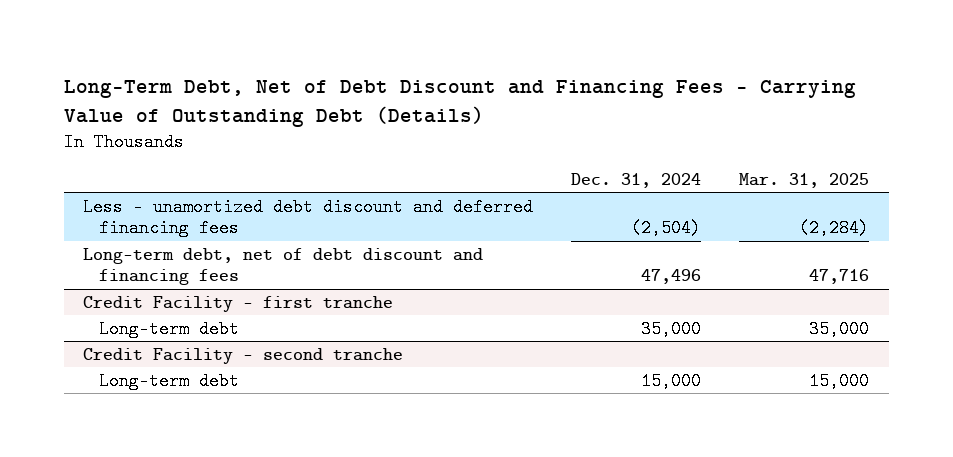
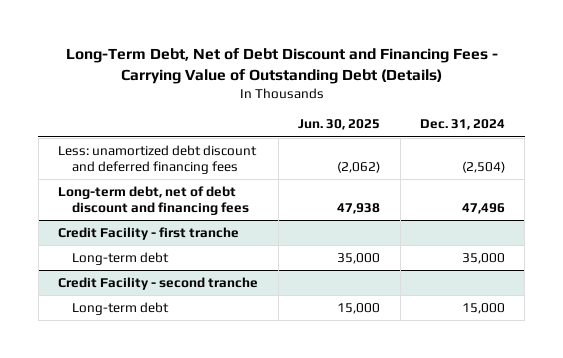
- | Dec. 31, 2024 | Mar. 31, 2025
+ | Jun. 30, 2025 | Dec. 31, 2024
- Less - unamortized debt discount and deferred financing fees | (2,504) | (2,284)
+ Less: unamortized debt discount and deferred financing fees | (2,062) | (2,504)

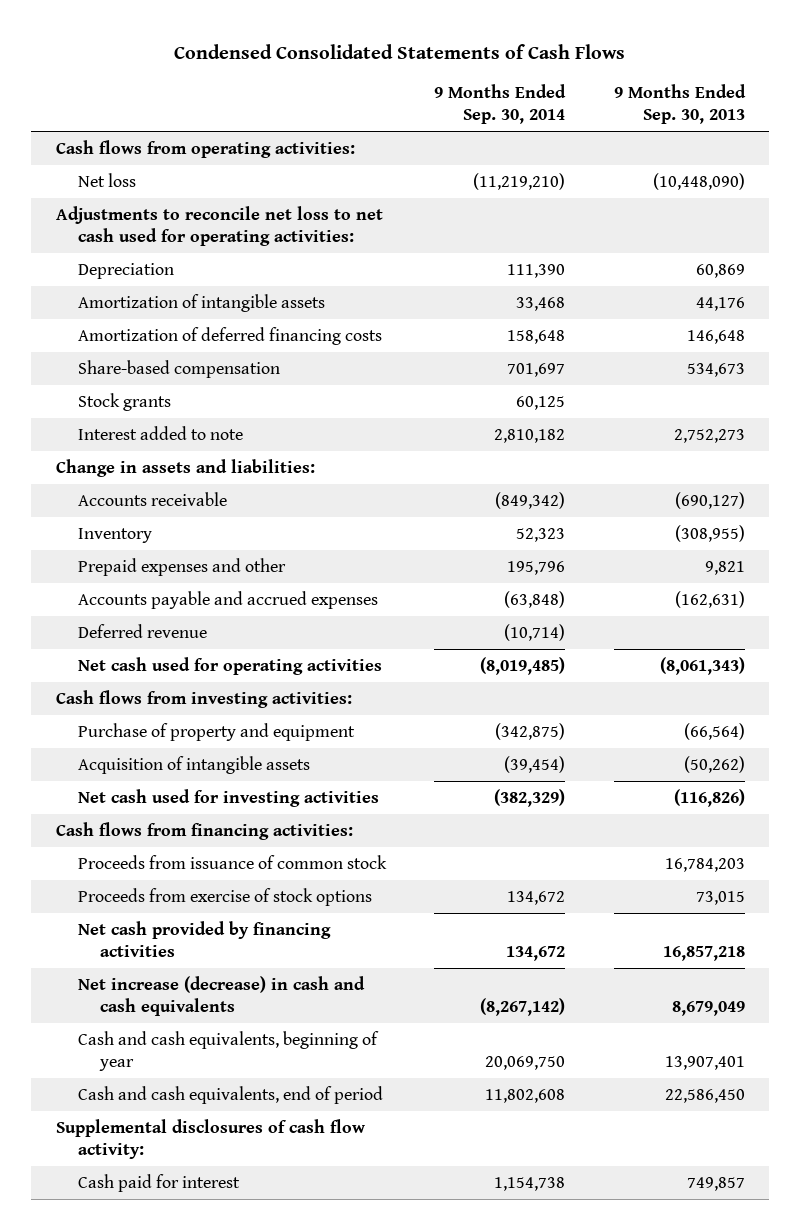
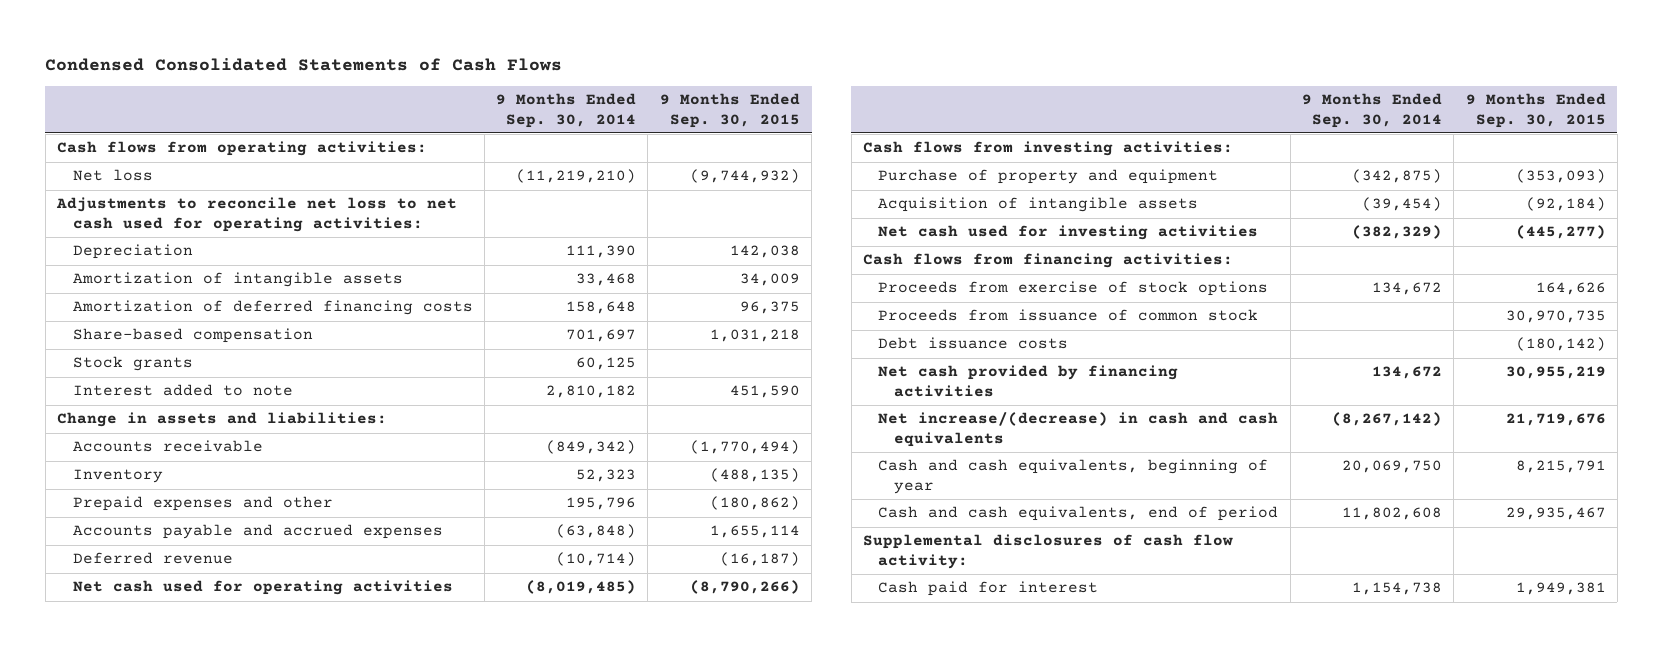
- | 9 Months Ended Sep. 30, 2014 | 9 Months Ended Sep. 30, 2013
+ | 9 Months Ended Sep. 30, 2014 | 9 Months Ended Sep. 30, 2015
moved down: Proceeds from issuance of common stock | | 30,970,735
+ Debt issuance costs | | (180,142)
- Net increase (decrease) in cash and cash equivalents | (8,267,142) | 8,679,049
+ Net increase/(decrease) in cash and cash equivalents | (8,267,142) | 21,719,676

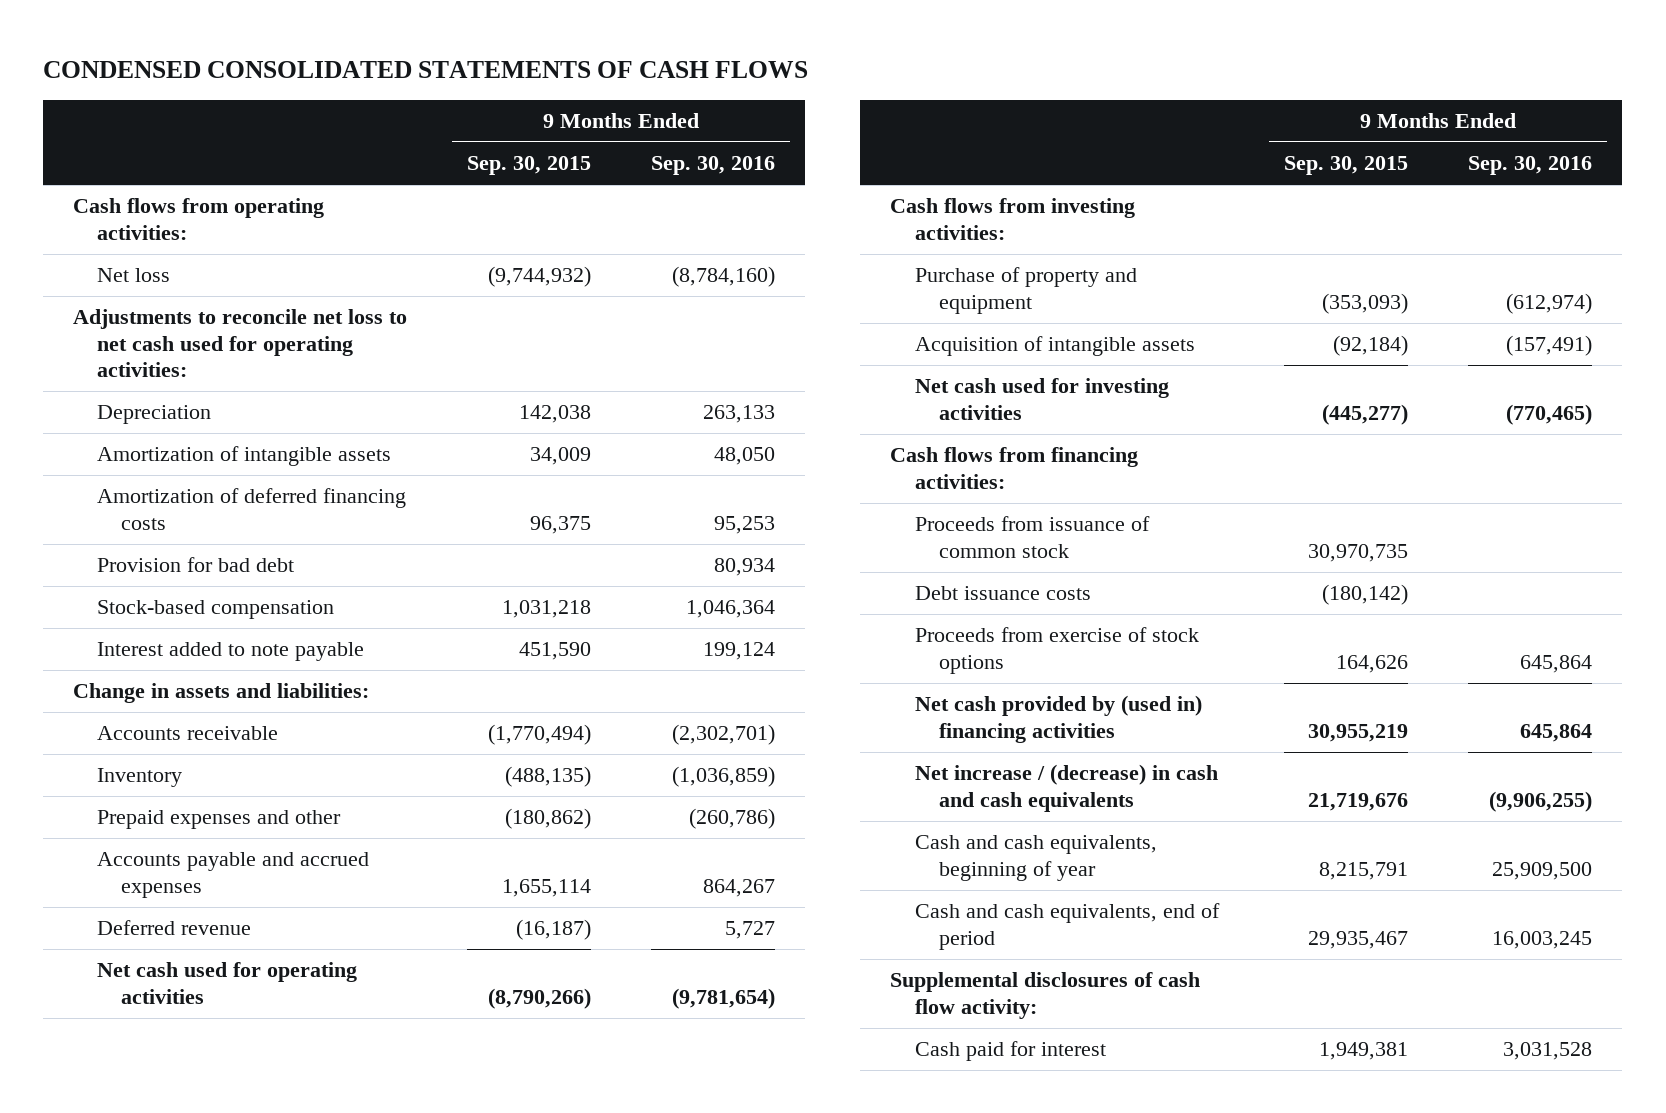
- Condensed Consolidated Statements of Cash Flows
+ CONDENSED CONSOLIDATED STATEMENTS OF CASH FLOWS
- | 9 Months Ended Sep. 30, 2014 | 9 Months Ended Sep. 30, 2015
+ | 9 Months Ended Sep. 30, 2015 | 9 Months Ended Sep. 30, 2016
- Share-based compensation | 701,697 | 1,031,218
- Stock grants | 60,125 |
- Interest added to note | 2,810,182 | 451,590
+ Provision for bad debt | | 80,934
+ Stock-based compensation | 1,031,218 | 1,046,364
+ Interest added to note payable | 451,590 | 199,124
- Net cash provided by financing activities | 134,672 | 30,955,219
- Net increase/(decrease) in cash and cash equivalents | (8,267,142) | 21,719,676
moved down: Proceeds from exercise of stock options | 164,626 | 645,864
+ Net cash provided by (used in) financing activities | 30,955,219 | 645,864
+ Net increase / (decrease) in cash and cash equivalents | 21,719,676 | (9,906,255)

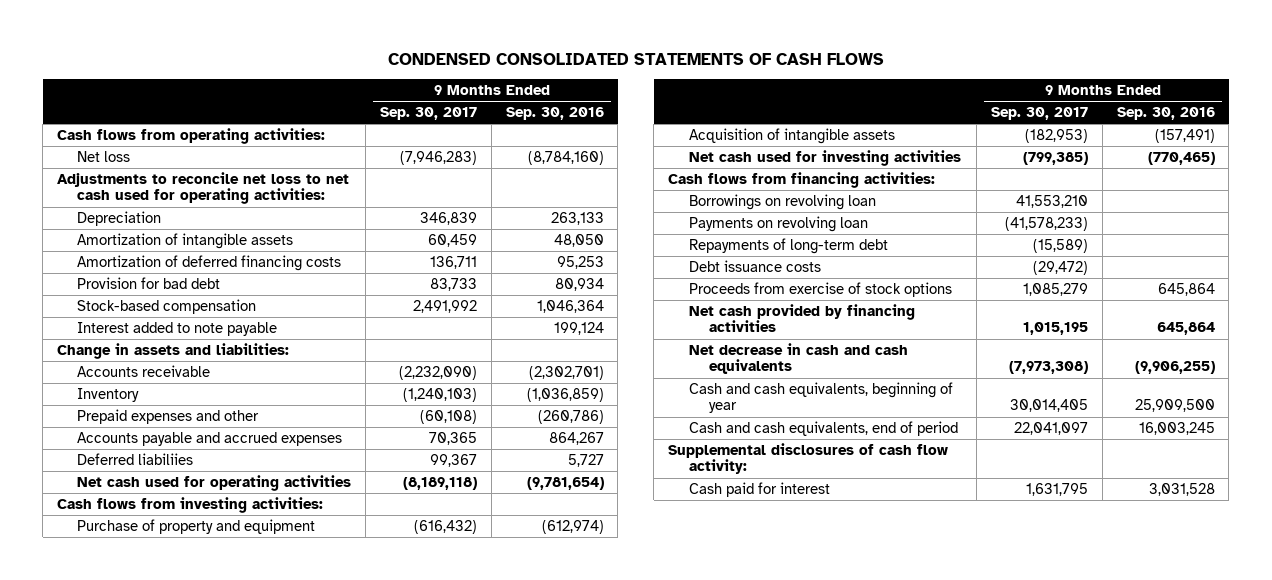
- | 9 Months Ended Sep. 30, 2015 | 9 Months Ended Sep. 30, 2016
+ | 9 Months Ended Sep. 30, 2017 | 9 Months Ended Sep. 30, 2016
- Deferred revenue | (16,187) | 5,727
+ Deferred liabiliies | 99,367 | 5,727
- Proceeds from issuance of common stock | 30,970,735 |
+ Borrowings on revolving loan | 41,553,210 |
+ Payments on revolving loan | (41,578,233) |
+ Repayments of long-term debt | (15,589) |
- Net cash provided by (used in) financing activities | 30,955,219 | 645,864
- Net increase / (decrease) in cash and cash equivalents | 21,719,676 | (9,906,255)
+ Net cash provided by financing activities | 1,015,195 | 645,864
+ Net decrease in cash and cash equivalents | (7,973,308) | (9,906,255)

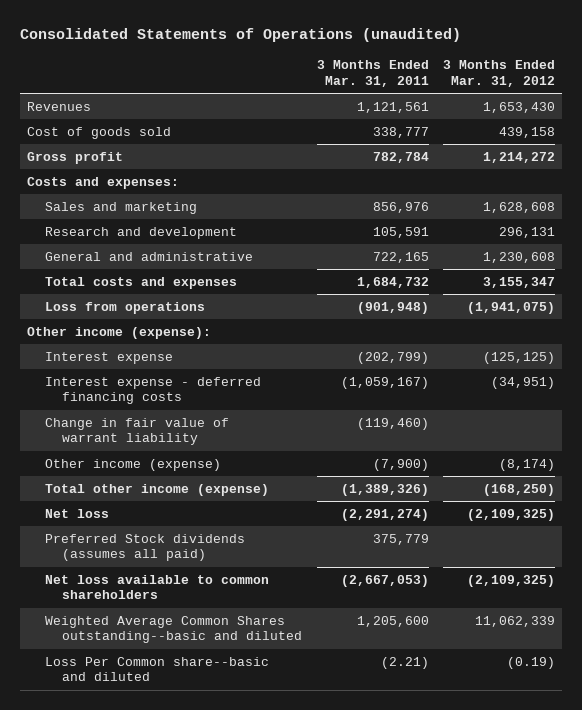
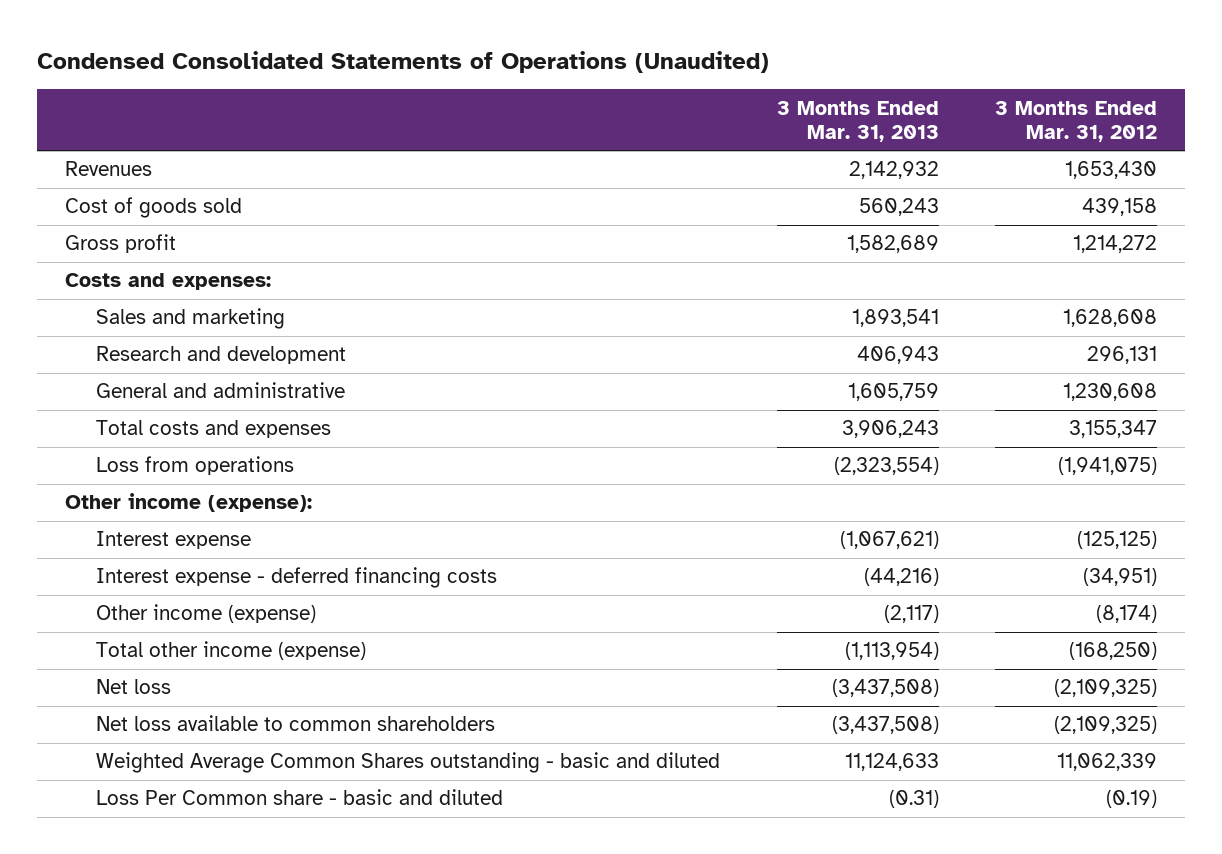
- Consolidated Statements of Operations (unaudited)
+ Condensed Consolidated Statements of Operations (Unaudited)
- | 3 Months Ended Mar. 31, 2011 | 3 Months Ended Mar. 31, 2012
+ | 3 Months Ended Mar. 31, 2013 | 3 Months Ended Mar. 31, 2012
- Change in fair value of warrant liability | (119,460) |
- Preferred Stock dividends (assumes all paid) | 375,779 |
- Weighted Average Common Shares outstanding--basic and diluted | 1,205,600 | 11,062,339
- Loss Per Common share--basic and diluted | (2.21) | (0.19)
+ Weighted Average Common Shares outstanding - basic and diluted | 11,124,633 | 11,062,339
+ Loss Per Common share - basic and diluted | (0.31) | (0.19)

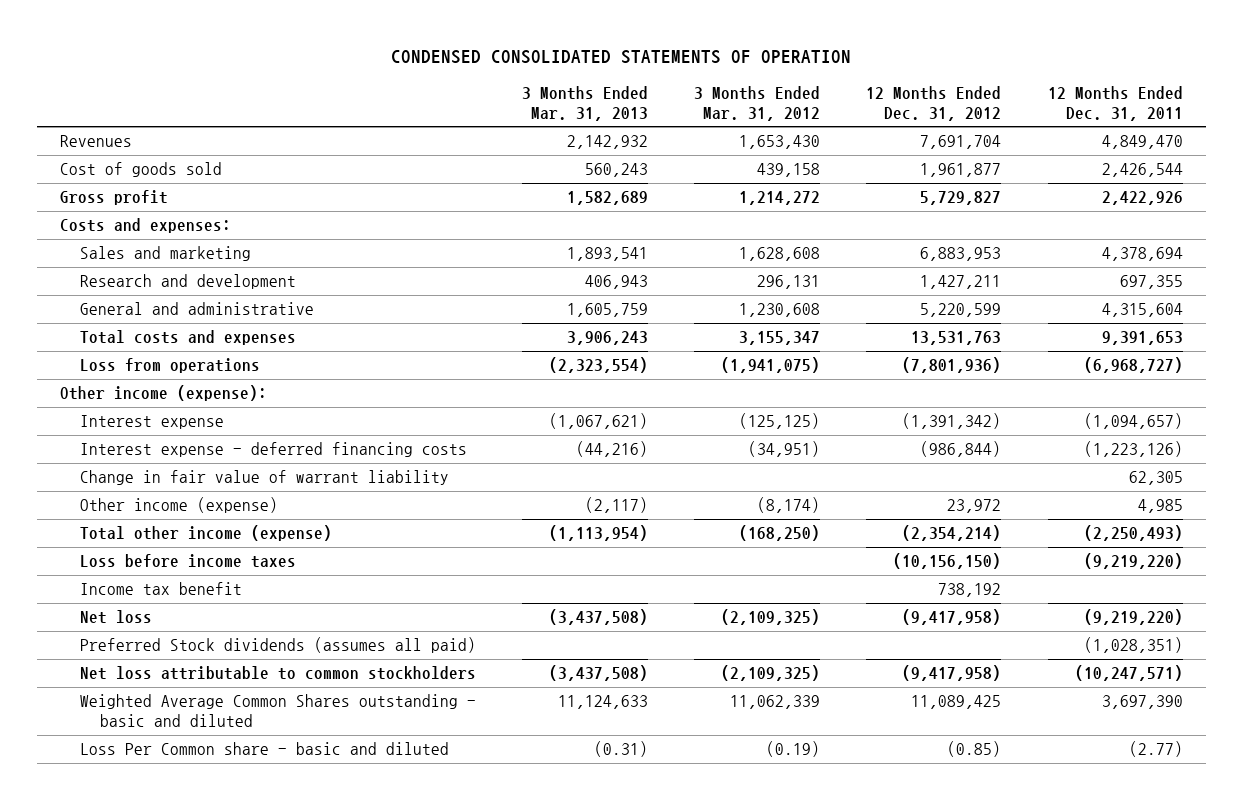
- Condensed Consolidated Statements of Operations (Unaudited)
+ CONDENSED CONSOLIDATED STATEMENTS OF OPERATION
- | 3 Months Ended Mar. 31, 2013 | 3 Months Ended Mar. 31, 2012
+ | 3 Months Ended Mar. 31, 2013 | 3 Months Ended Mar. 31, 2012 | 12 Months Ended Dec. 31, 2012 | 12 Months Ended Dec. 31, 2011
+ Change in fair value of warrant liability | | | | 62,305
+ Loss before income taxes | | | (10,156,150) | (9,219,220)
+ Income tax benefit | | | 738,192 |
- Net loss available to common shareholders | (3,437,508) | (2,109,325)
+ Preferred Stock dividends (assumes all paid) | | | | (1,028,351)
+ Net loss attributable to common stockholders | (3,437,508) | (2,109,325) | (9,417,958) | (10,247,571)

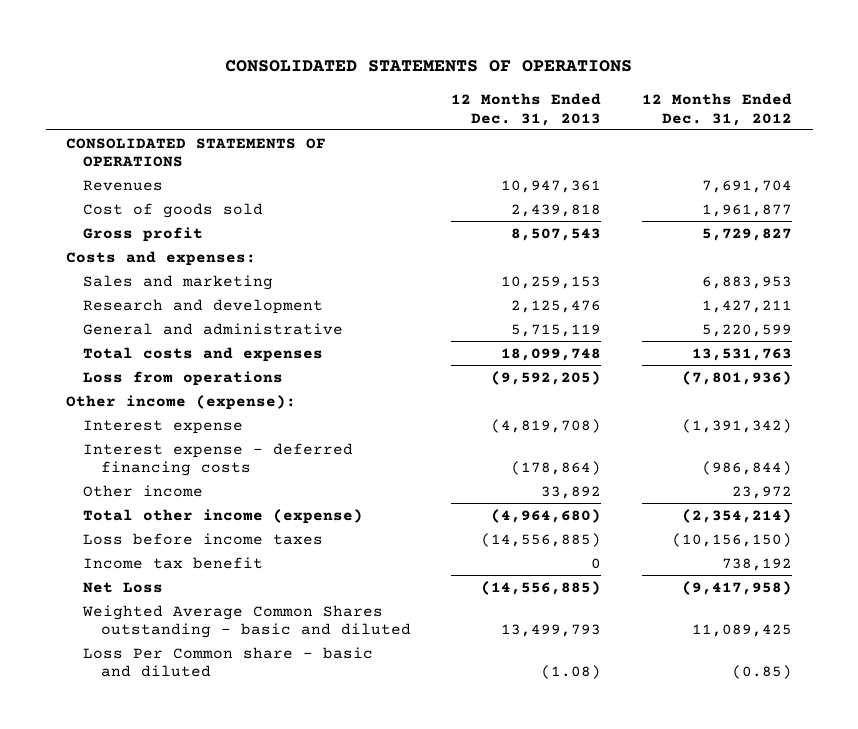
- CONDENSED CONSOLIDATED STATEMENTS OF OPERATION
+ CONSOLIDATED STATEMENTS OF OPERATIONS
- | 3 Months Ended Mar. 31, 2013 | 3 Months Ended Mar. 31, 2012 | 12 Months Ended Dec. 31, 2012 | 12 Months Ended Dec. 31, 2011
+ | 12 Months Ended Dec. 31, 2013 | 12 Months Ended Dec. 31, 2012
+ CONSOLIDATED STATEMENTS OF OPERATIONS
- Change in fair value of warrant liability | | | | 62,305
- Other income (expense) | (2,117) | (8,174) | 23,972 | 4,985
+ Other income | 33,892 | 23,972
- Net loss | (3,437,508) | (2,109,325) | (9,417,958) | (9,219,220)
- Preferred Stock dividends (assumes all paid) | | | | (1,028,351)
- Net loss attributable to common stockholders | (3,437,508) | (2,109,325) | (9,417,958) | (10,247,571)
+ Net Loss | (14,556,885) | (9,417,958)

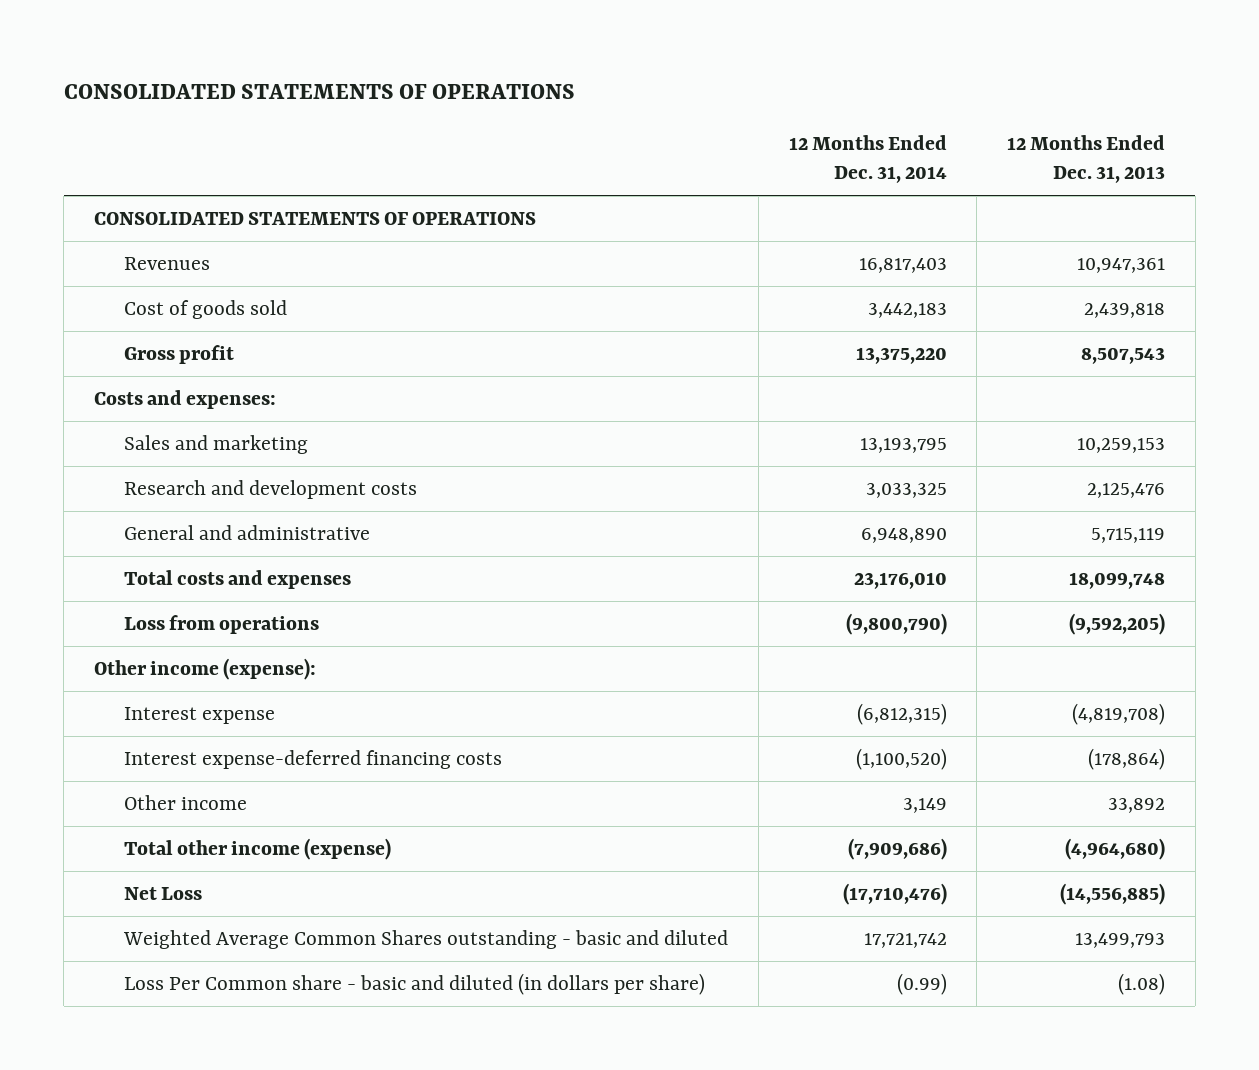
- | 12 Months Ended Dec. 31, 2013 | 12 Months Ended Dec. 31, 2012
+ | 12 Months Ended Dec. 31, 2014 | 12 Months Ended Dec. 31, 2013
- Research and development | 2,125,476 | 1,427,211
+ Research and development costs | 3,033,325 | 2,125,476
- Interest expense - deferred financing costs | (178,864) | (986,844)
+ Interest expense-deferred financing costs | (1,100,520) | (178,864)
- Loss before income taxes | (14,556,885) | (10,156,150)
- Income tax benefit | 0 | 738,192
- Loss Per Common share - basic and diluted | (1.08) | (0.85)
+ Loss Per Common share - basic and diluted (in dollars per share) | (0.99) | (1.08)

